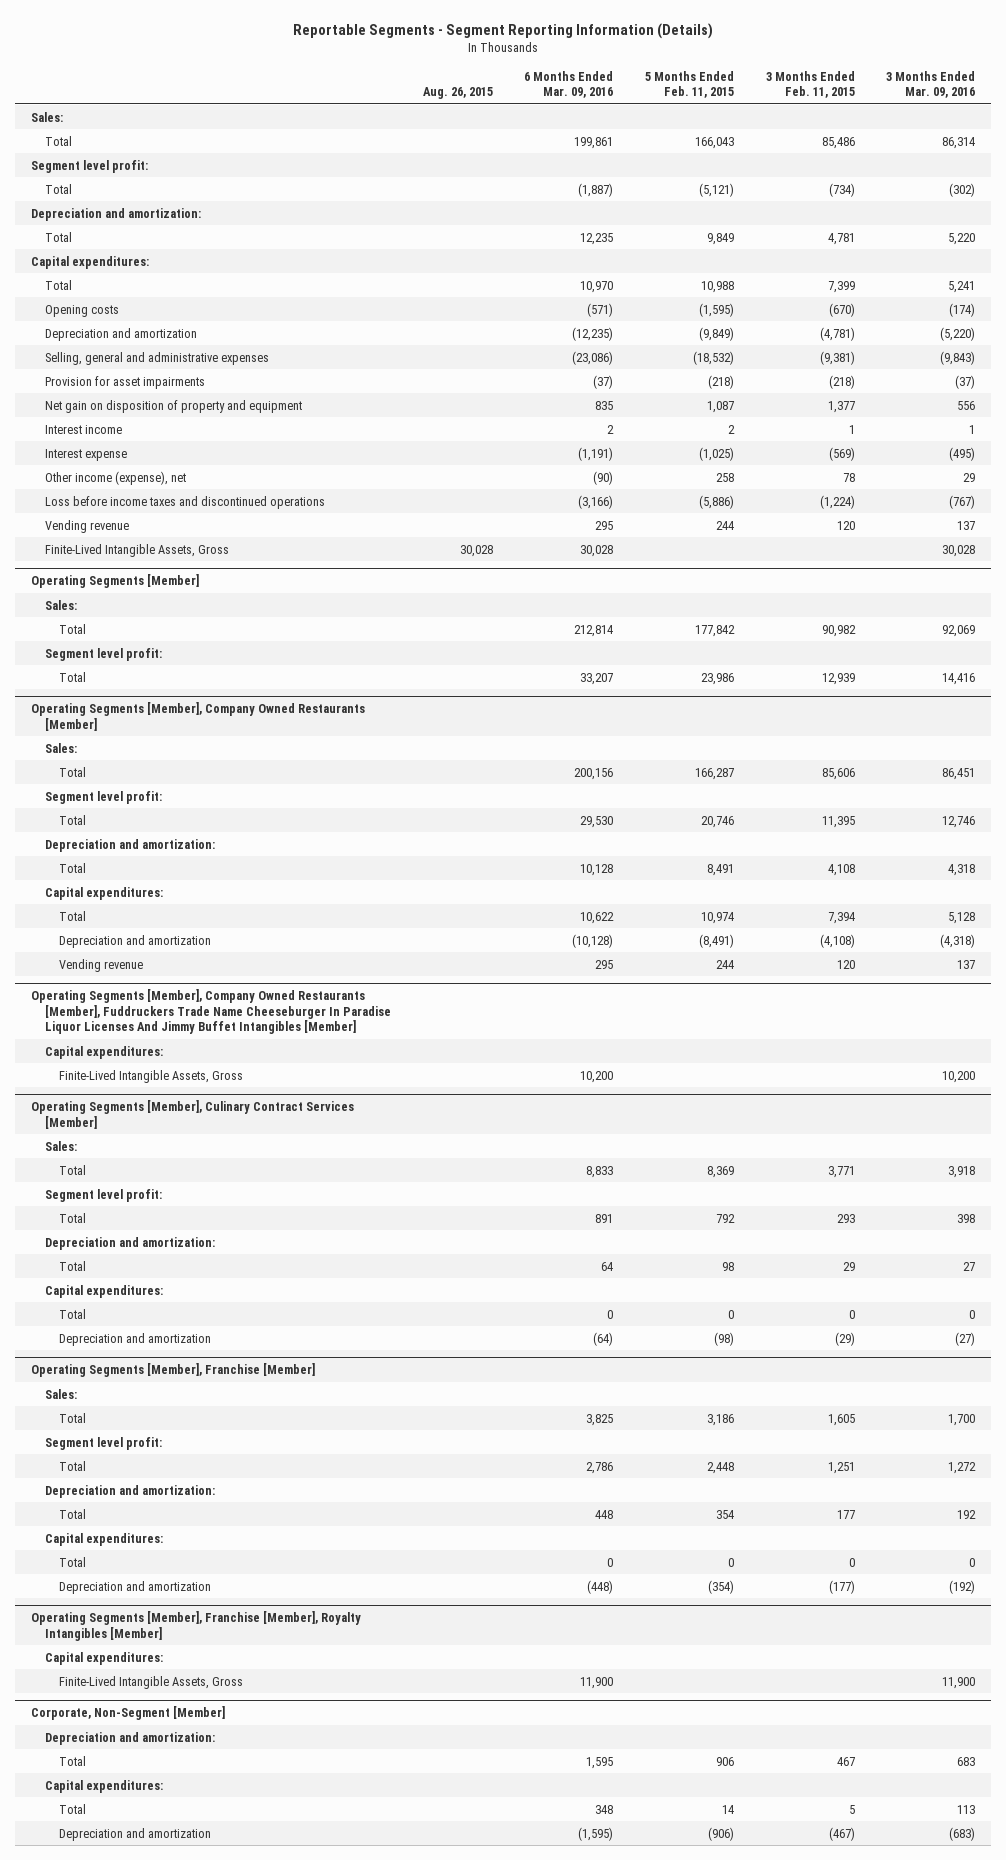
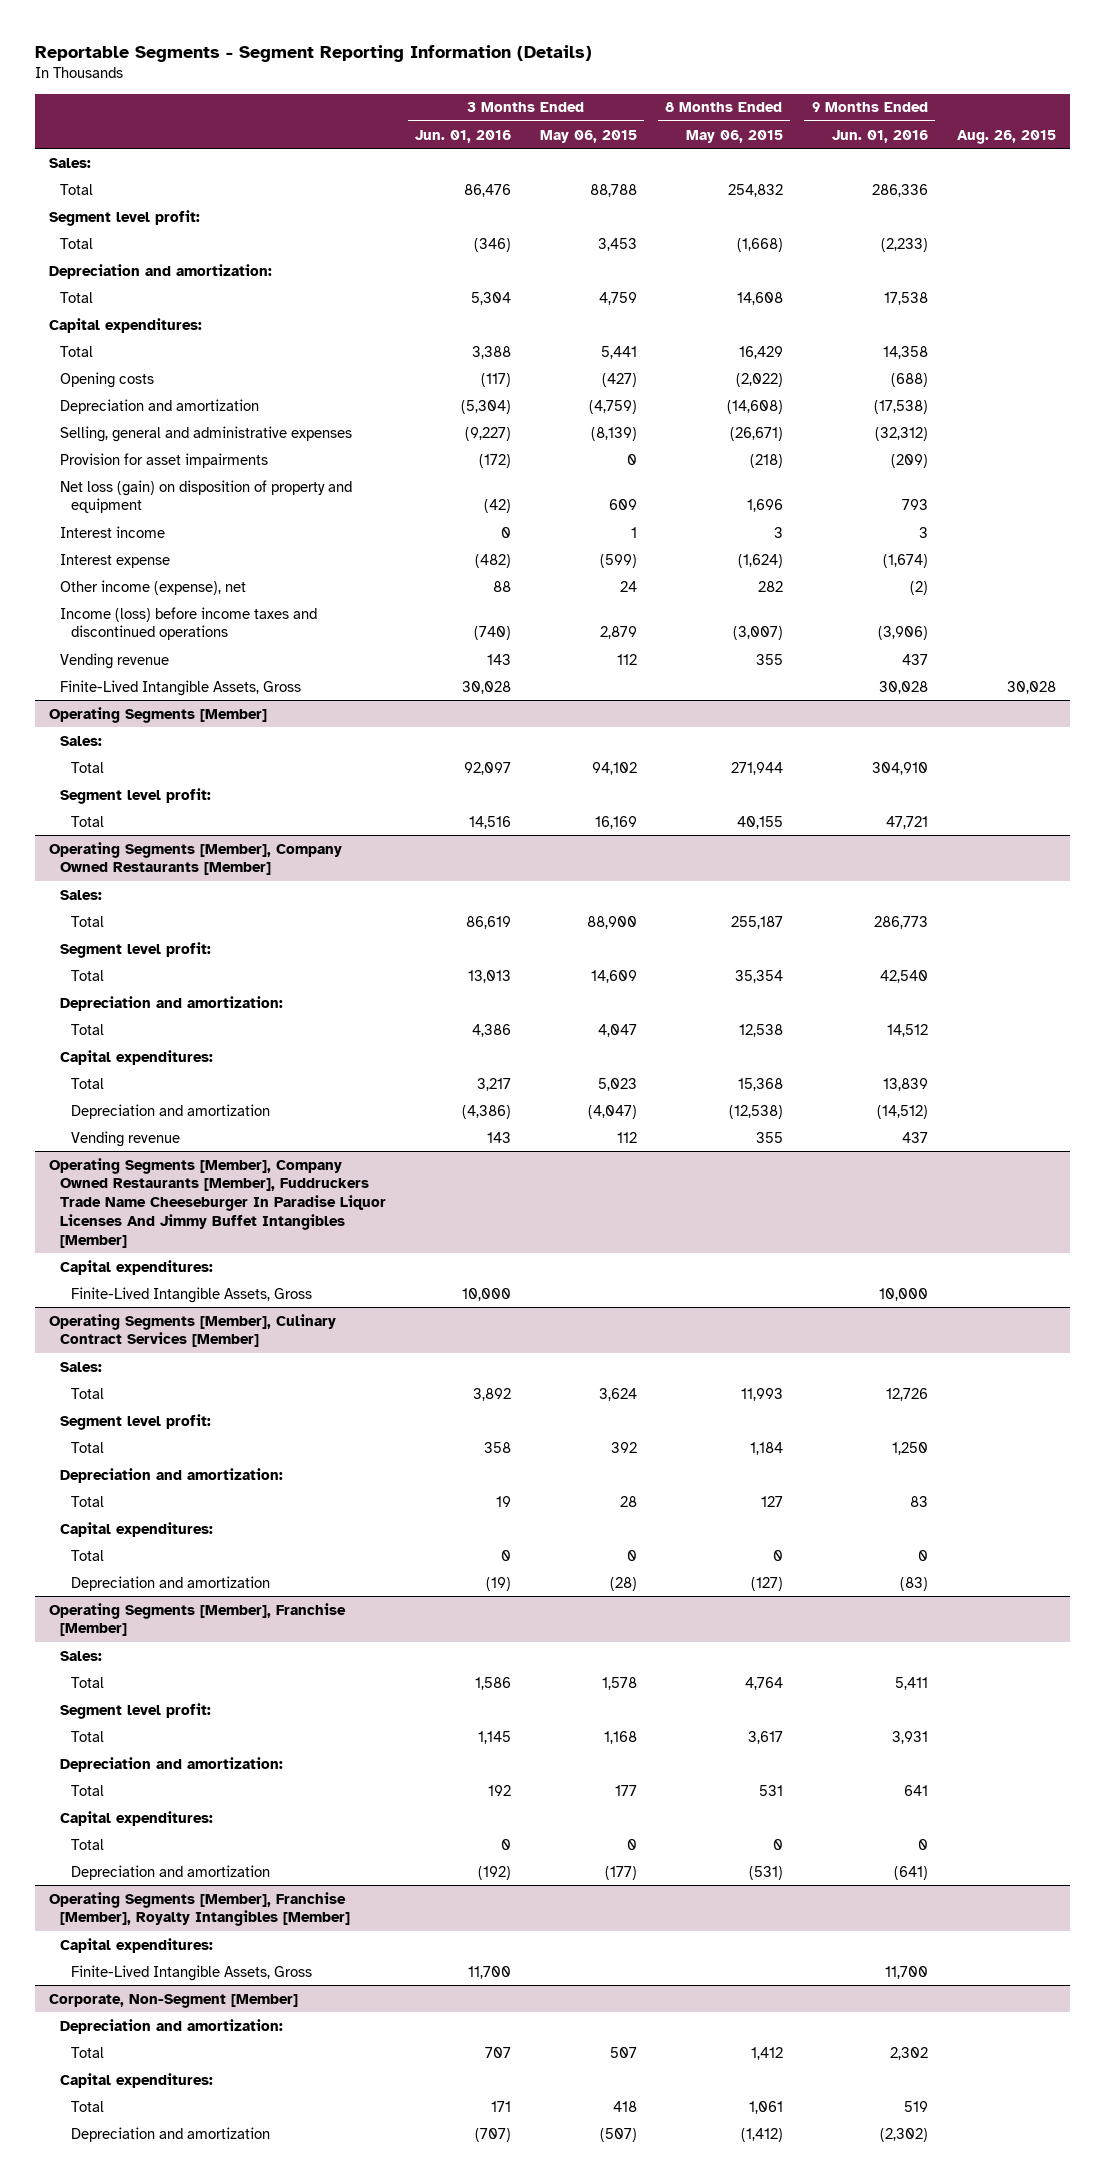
- | Aug. 26, 2015 | 6 Months Ended Mar. 09, 2016 | 5 Months Ended Feb. 11, 2015 | 3 Months Ended Feb. 11, 2015 | 3 Months Ended Mar. 09, 2016
+ | 3 Months Ended Jun. 01, 2016 | 3 Months Ended May 06, 2015 | 8 Months Ended May 06, 2015 | 9 Months Ended Jun. 01, 2016 | Aug. 26, 2015
- Net gain on disposition of property and equipment | | 835 | 1,087 | 1,377 | 556
+ Net loss (gain) on disposition of property and equipment | (42) | 609 | 1,696 | 793 |
- Loss before income taxes and discontinued operations | | (3,166) | (5,886) | (1,224) | (767)
+ Income (loss) before income taxes and discontinued operations | (740) | 2,879 | (3,007) | (3,906) |

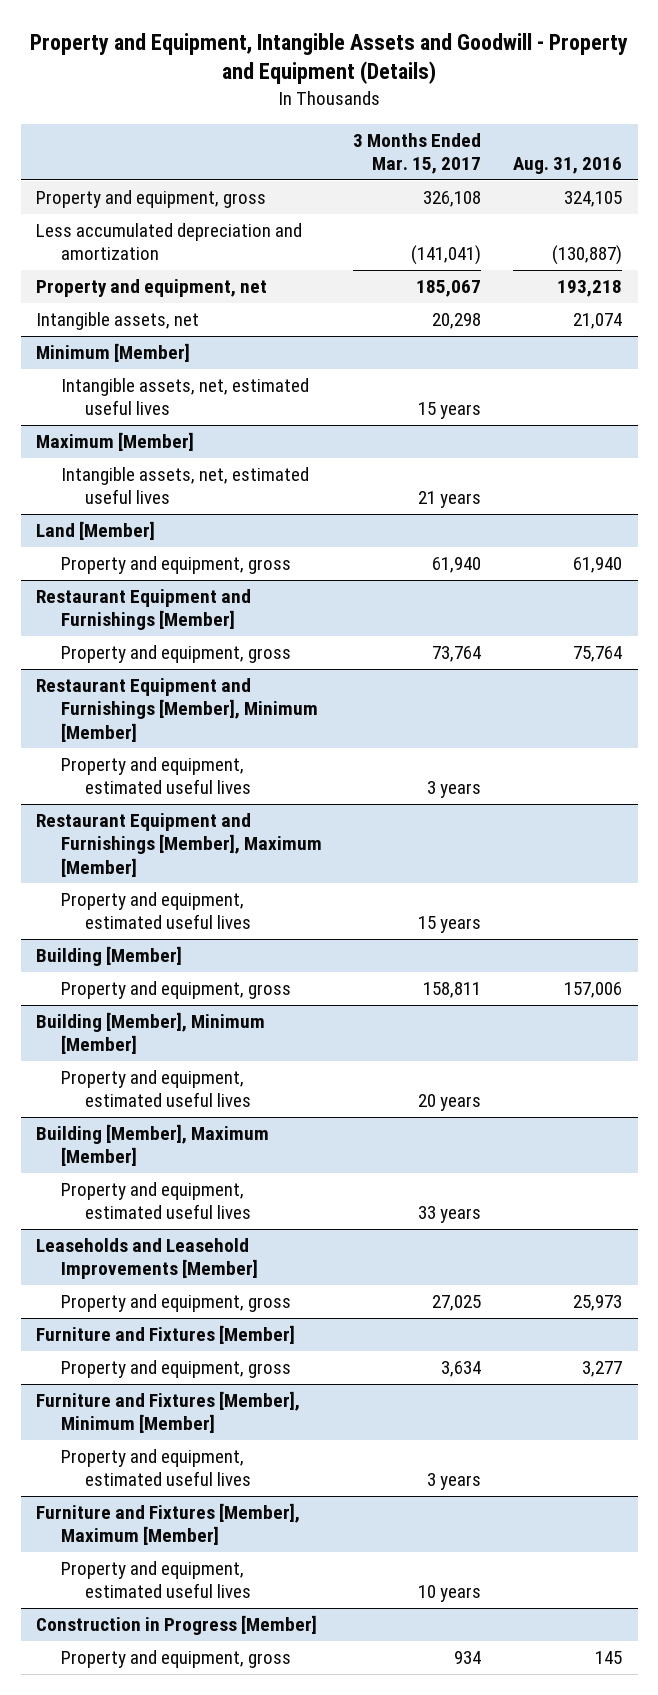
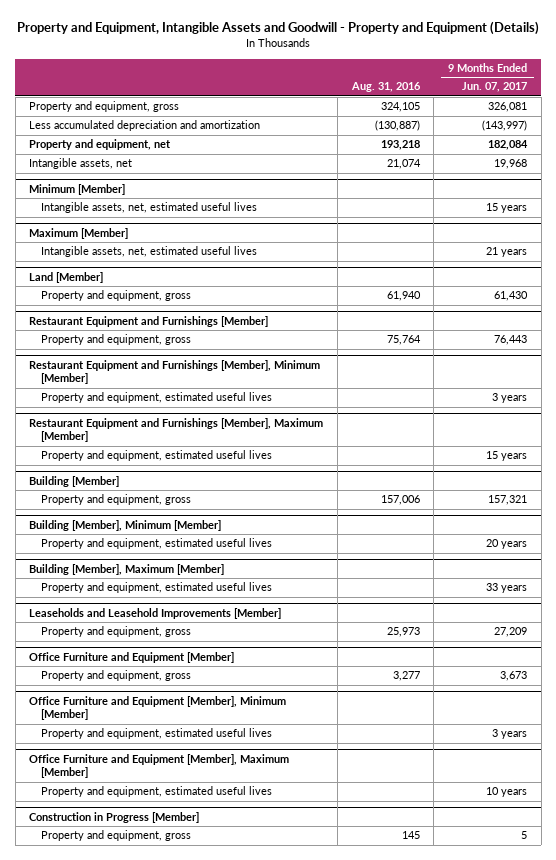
- | 3 Months Ended Mar. 15, 2017 | Aug. 31, 2016
+ | Aug. 31, 2016 | 9 Months Ended Jun. 07, 2017
- Furniture and Fixtures [Member]
+ Office Furniture and Equipment [Member]
- Furniture and Fixtures [Member], Minimum [Member]
+ Office Furniture and Equipment [Member], Minimum [Member]
- Furniture and Fixtures [Member], Maximum [Member]
+ Office Furniture and Equipment [Member], Maximum [Member]

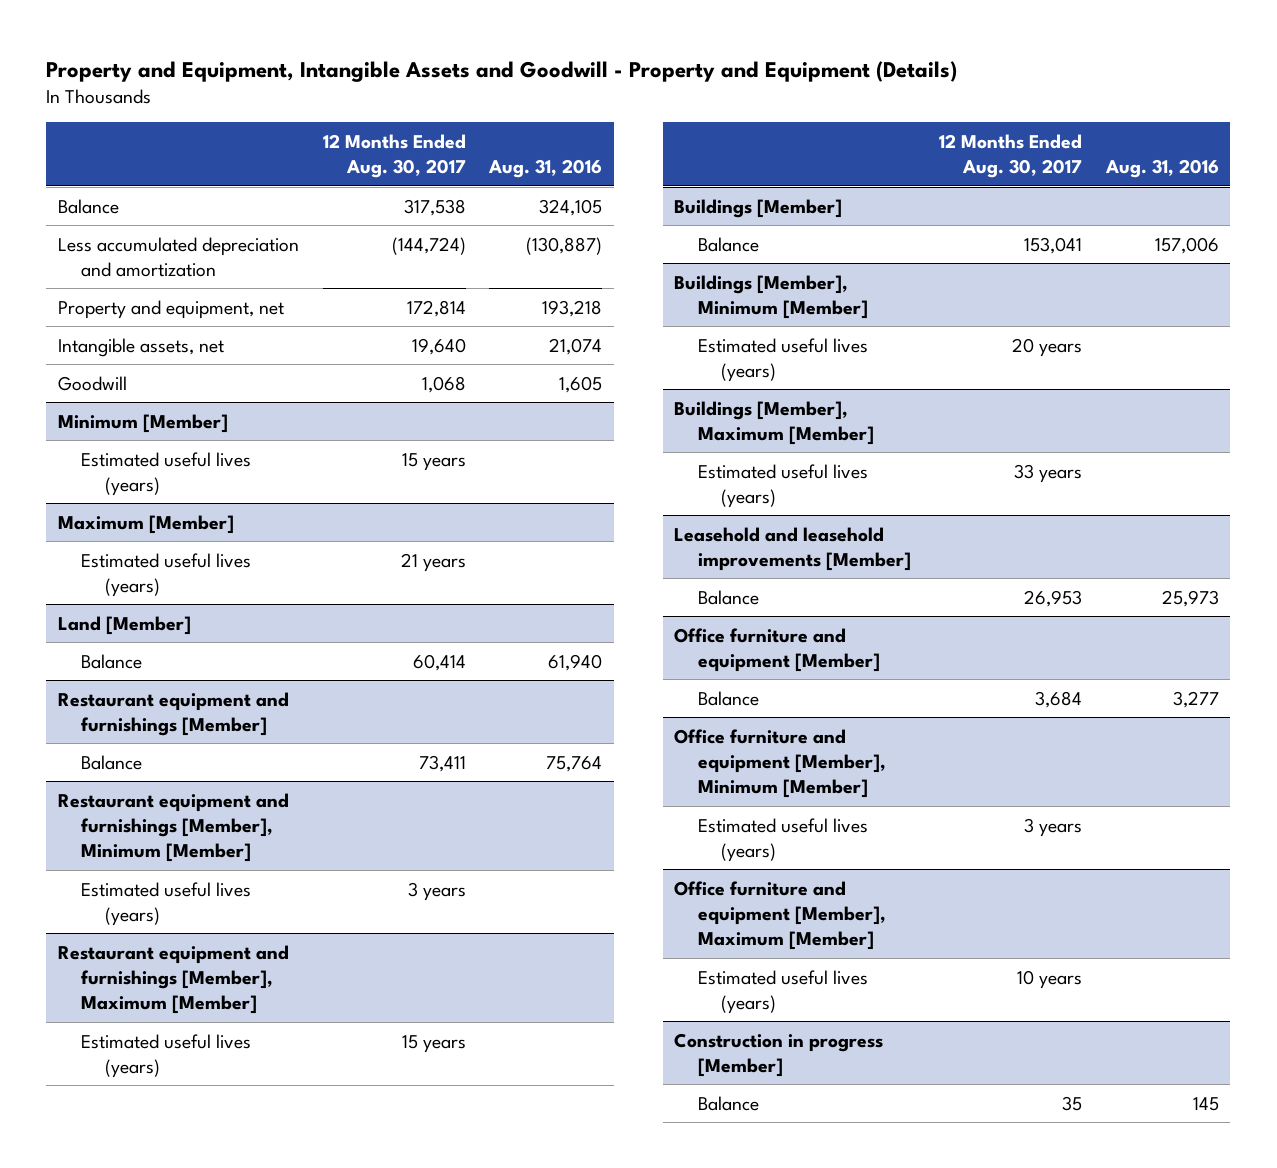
- | Aug. 31, 2016 | 9 Months Ended Jun. 07, 2017
+ | 12 Months Ended Aug. 30, 2017 | Aug. 31, 2016
- Property and equipment, gross | 324,105 | 326,081
+ Balance | 317,538 | 324,105
+ Goodwill | 1,068 | 1,605
@ Minimum [Member]
- Intangible assets, net, estimated useful lives | | 15 years
+ Estimated useful lives (years) | 15 years |
@ Maximum [Member]
- Intangible assets, net, estimated useful lives | | 21 years
+ Estimated useful lives (years) | 21 years |
@ Land [Member]
- Property and equipment, gross | 61,940 | 61,430
- Restaurant Equipment and Furnishings [Member]
- Property and equipment, gross | 75,764 | 76,443
- Restaurant Equipment and Furnishings [Member], Minimum [Member]
- Property and equipment, estimated useful lives | | 3 years
- Restaurant Equipment and Furnishings [Member], Maximum [Member]
- Property and equipment, estimated useful lives | | 15 years
- Building [Member]
- Property and equipment, gross | 157,006 | 157,321
- Building [Member], Minimum [Member]
- Property and equipment, estimated useful lives | | 20 years
- Building [Member], Maximum [Member]
- Property and equipment, estimated useful lives | | 33 years
- Leaseholds and Leasehold Improvements [Member]
- Property and equipment, gross | 25,973 | 27,209
- Office Furniture and Equipment [Member]
- Property and equipment, gross | 3,277 | 3,673
- Office Furniture and Equipment [Member], Minimum [Member]
- Property and equipment, estimated useful lives | | 3 years
- Office Furniture and Equipment [Member], Maximum [Member]
- Property and equipment, estimated useful lives | | 10 years
- Construction in Progress [Member]
- Property and equipment, gross | 145 | 5
@ Land [Member]
+ Balance | 60,414 | 61,940
+ Restaurant equipment and furnishings [Member]
+ Balance | 73,411 | 75,764
+ Restaurant equipment and furnishings [Member], Minimum [Member]
+ Estimated useful lives (years) | 3 years |
+ Restaurant equipment and furnishings [Member], Maximum [Member]
+ Estimated useful lives (years) | 15 years |
+ Buildings [Member]
+ Balance | 153,041 | 157,006
+ Buildings [Member], Minimum [Member]
+ Estimated useful lives (years) | 20 years |
+ Buildings [Member], Maximum [Member]
+ Estimated useful lives (years) | 33 years |
+ Leasehold and leasehold improvements [Member]
+ Balance | 26,953 | 25,973
+ Office furniture and equipment [Member]
+ Balance | 3,684 | 3,277
+ Office furniture and equipment [Member], Minimum [Member]
+ Estimated useful lives (years) | 3 years |
+ Office furniture and equipment [Member], Maximum [Member]
+ Estimated useful lives (years) | 10 years |
+ Construction in progress [Member]
+ Balance | 35 | 145

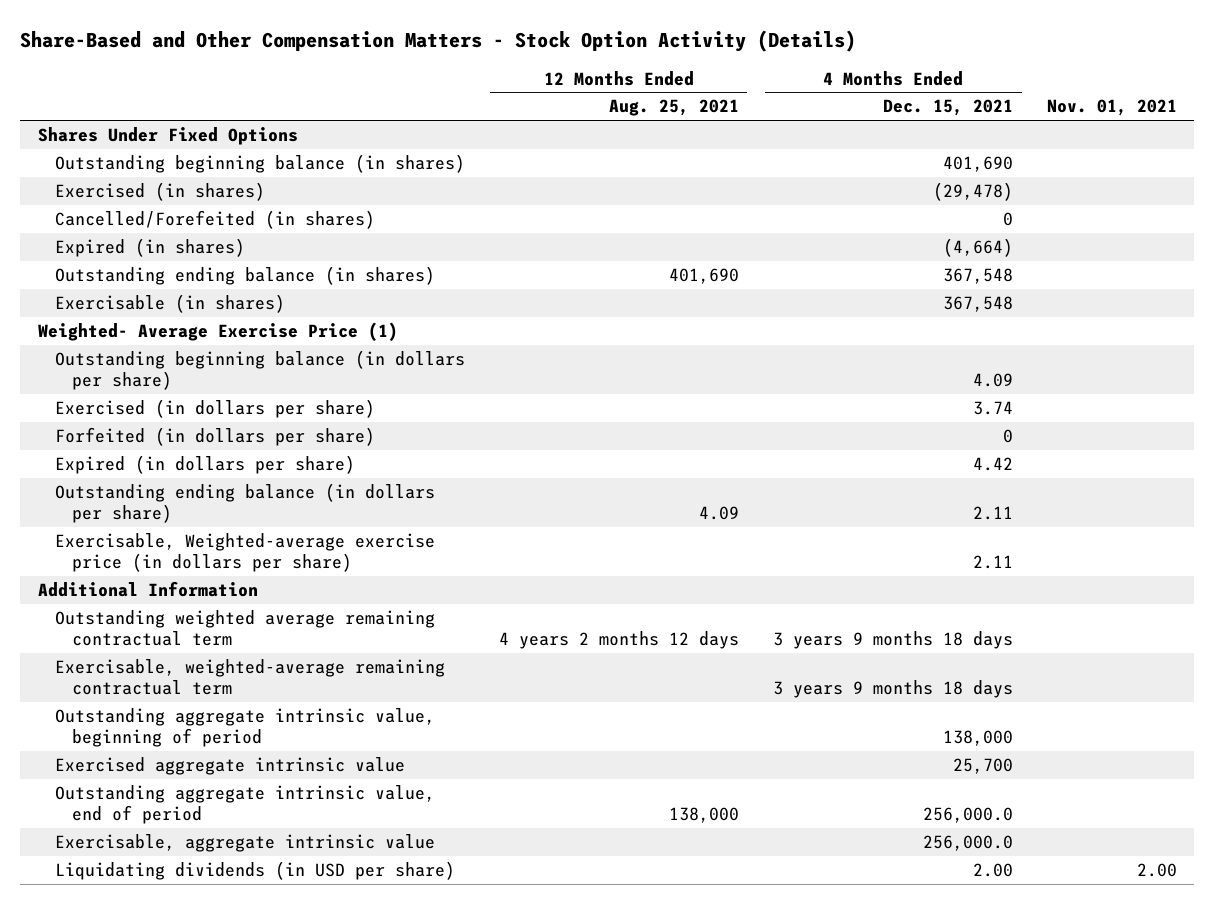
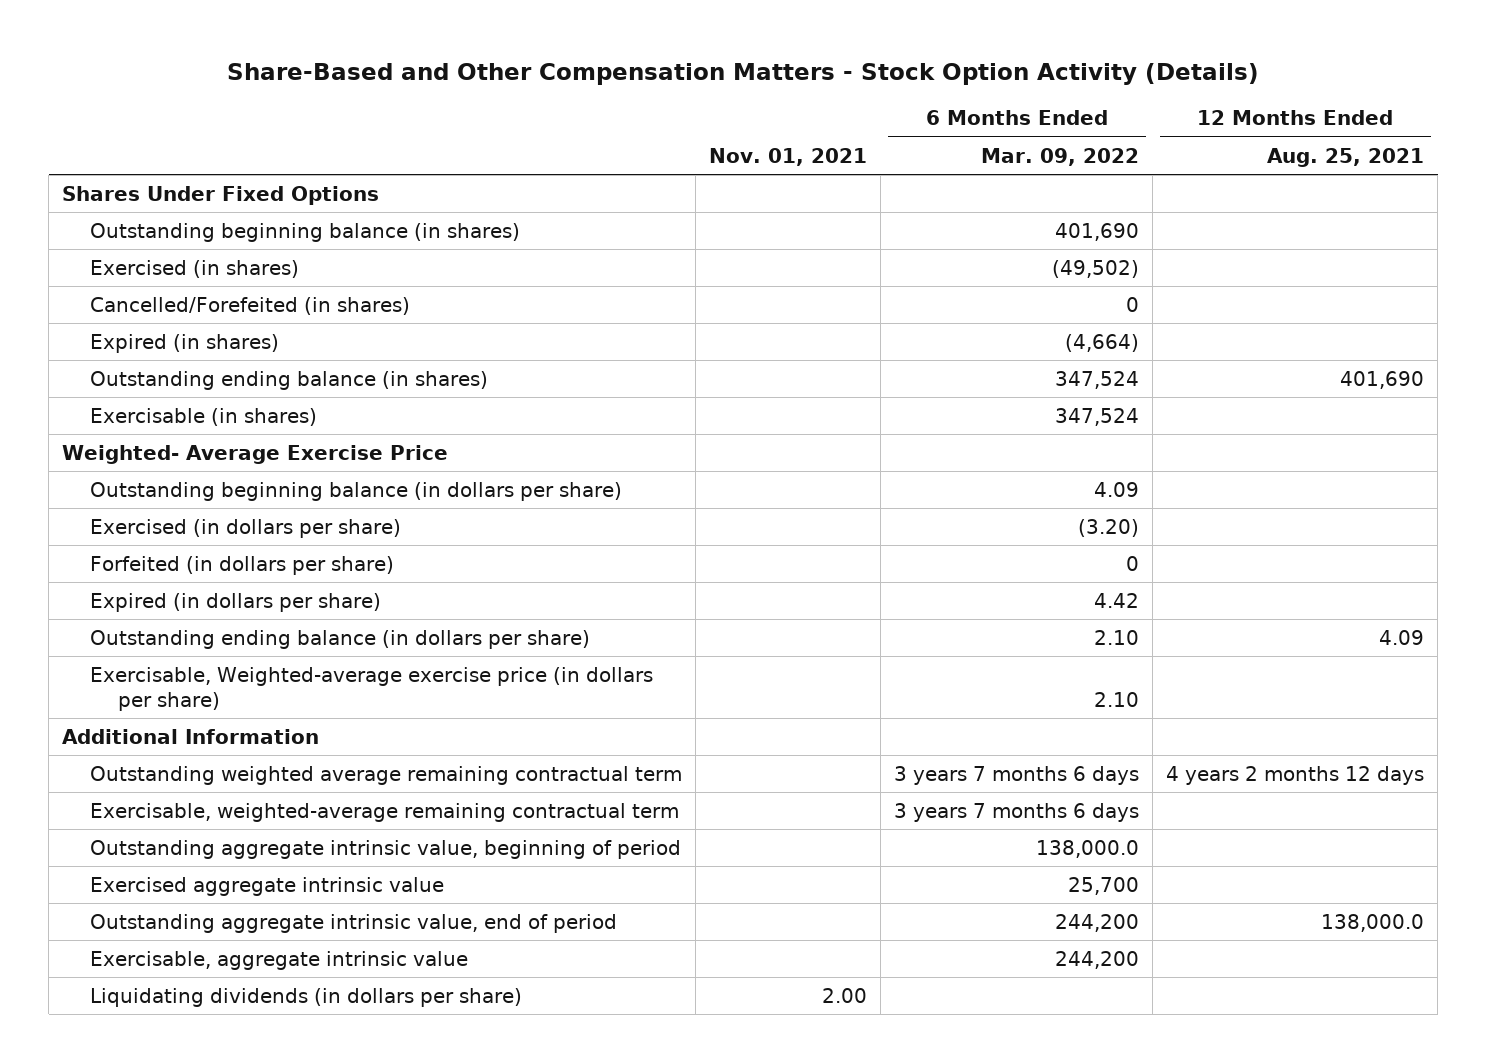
- | 12 Months Ended Aug. 25, 2021 | 4 Months Ended Dec. 15, 2021 | Nov. 01, 2021
+ | Nov. 01, 2021 | 6 Months Ended Mar. 09, 2022 | 12 Months Ended Aug. 25, 2021
- Weighted- Average Exercise Price (1)
+ Weighted- Average Exercise Price
- Outstanding aggregate intrinsic value, end of period | 138,000 | 256,000.0 |
+ Outstanding aggregate intrinsic value, end of period | | 244,200 | 138,000.0
- Liquidating dividends (in USD per share) | | 2.00 | 2.00
+ Liquidating dividends (in dollars per share) | 2.00 | |

